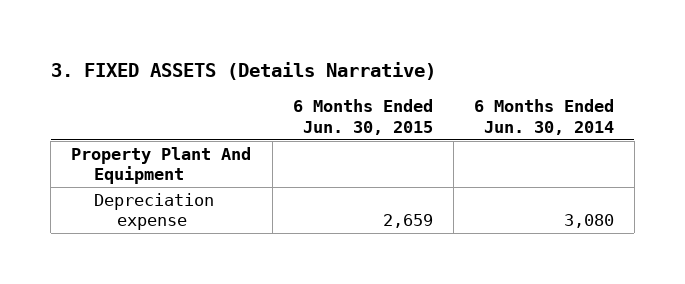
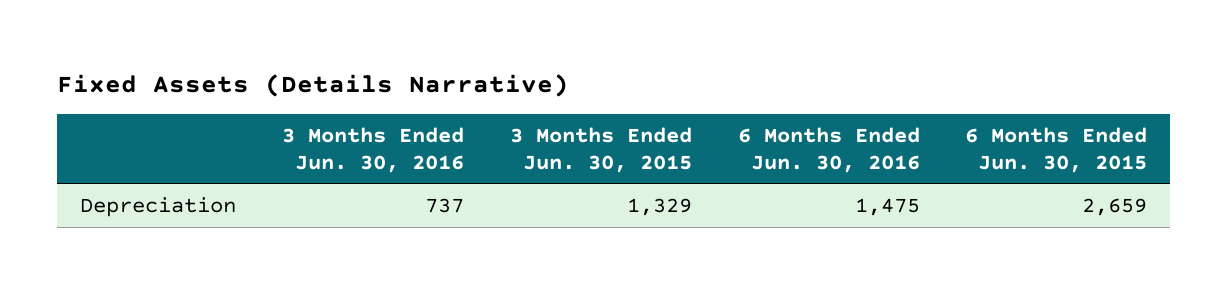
- 3. FIXED ASSETS (Details Narrative)
+ Fixed Assets (Details Narrative)
- | 6 Months Ended Jun. 30, 2015 | 6 Months Ended Jun. 30, 2014
+ | 3 Months Ended Jun. 30, 2016 | 3 Months Ended Jun. 30, 2015 | 6 Months Ended Jun. 30, 2016 | 6 Months Ended Jun. 30, 2015
- Property Plant And Equipment
- Depreciation expense | 2,659 | 3,080
+ Depreciation | 737 | 1,329 | 1,475 | 2,659

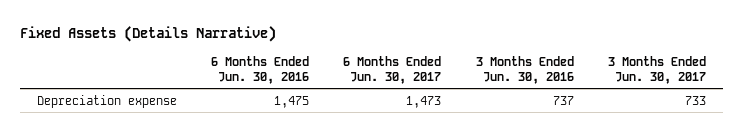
- | 3 Months Ended Jun. 30, 2016 | 3 Months Ended Jun. 30, 2015 | 6 Months Ended Jun. 30, 2016 | 6 Months Ended Jun. 30, 2015
+ | 6 Months Ended Jun. 30, 2016 | 6 Months Ended Jun. 30, 2017 | 3 Months Ended Jun. 30, 2016 | 3 Months Ended Jun. 30, 2017
- Depreciation | 737 | 1,329 | 1,475 | 2,659
+ Depreciation expense | 1,475 | 1,473 | 737 | 733

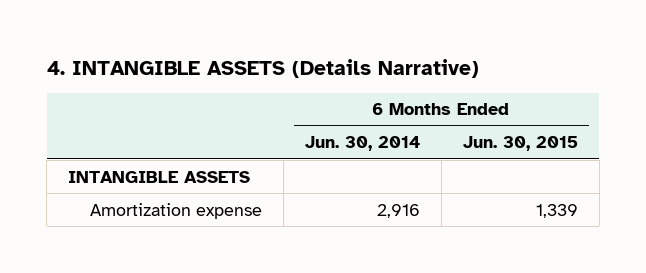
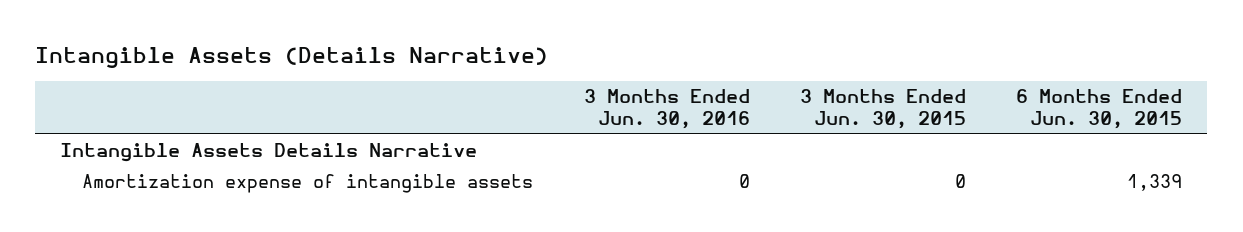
- 4. INTANGIBLE ASSETS (Details Narrative)
+ Intangible Assets (Details Narrative)
- | 6 Months Ended Jun. 30, 2014 | 6 Months Ended Jun. 30, 2015
+ | 3 Months Ended Jun. 30, 2016 | 3 Months Ended Jun. 30, 2015 | 6 Months Ended Jun. 30, 2015
- INTANGIBLE ASSETS
- Amortization expense | 2,916 | 1,339
+ Intangible Assets Details Narrative
+ Amortization expense of intangible assets | 0 | 0 | 1,339

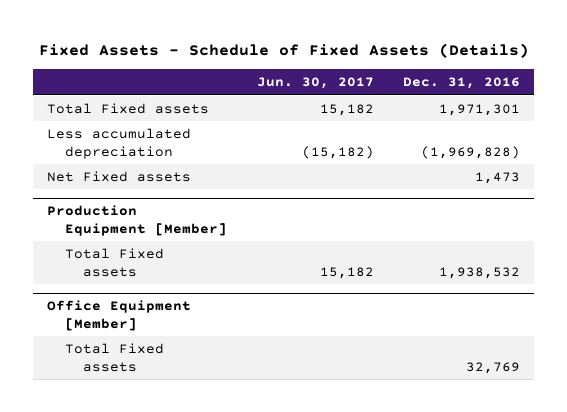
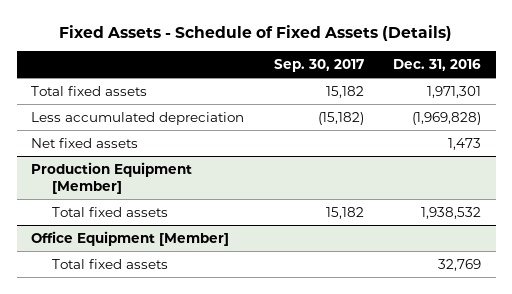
- | Jun. 30, 2017 | Dec. 31, 2016
+ | Sep. 30, 2017 | Dec. 31, 2016
- Total Fixed assets | 15,182 | 1,971,301
+ Total fixed assets | 15,182 | 1,971,301
- Net Fixed assets | | 1,473
+ Net fixed assets | | 1,473
@ Production Equipment [Member]
- Total Fixed assets | 15,182 | 1,938,532
+ Total fixed assets | 15,182 | 1,938,532
@ Office Equipment [Member]
- Total Fixed assets | | 32,769
+ Total fixed assets | | 32,769

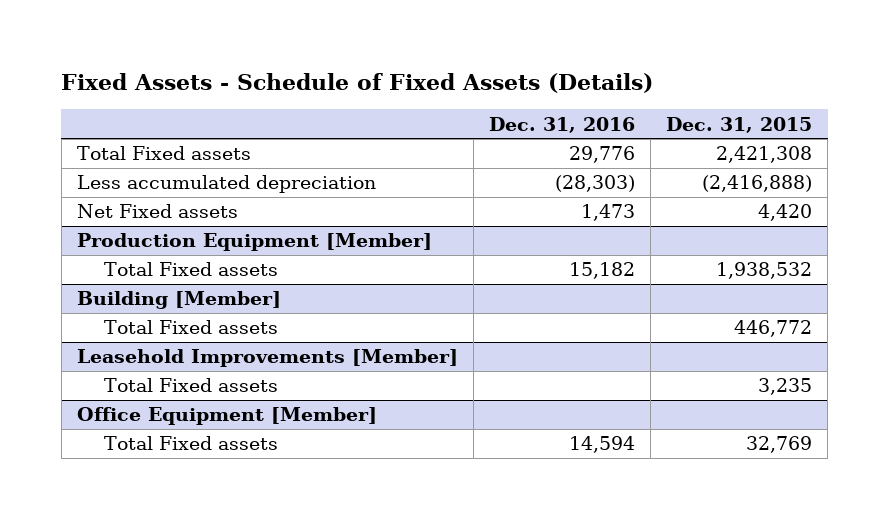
- | Sep. 30, 2017 | Dec. 31, 2016
+ | Dec. 31, 2016 | Dec. 31, 2015
- Total fixed assets | 15,182 | 1,971,301
- Less accumulated depreciation | (15,182) | (1,969,828)
- Net fixed assets | | 1,473
+ Total Fixed assets | 29,776 | 2,421,308
+ Less accumulated depreciation | (28,303) | (2,416,888)
+ Net Fixed assets | 1,473 | 4,420
@ Production Equipment [Member]
- Total fixed assets | 15,182 | 1,938,532
+ Total Fixed assets | 15,182 | 1,938,532
+ Building [Member]
+ Total Fixed assets | | 446,772
+ Leasehold Improvements [Member]
+ Total Fixed assets | | 3,235
@ Office Equipment [Member]
- Total fixed assets | | 32,769
+ Total Fixed assets | 14,594 | 32,769

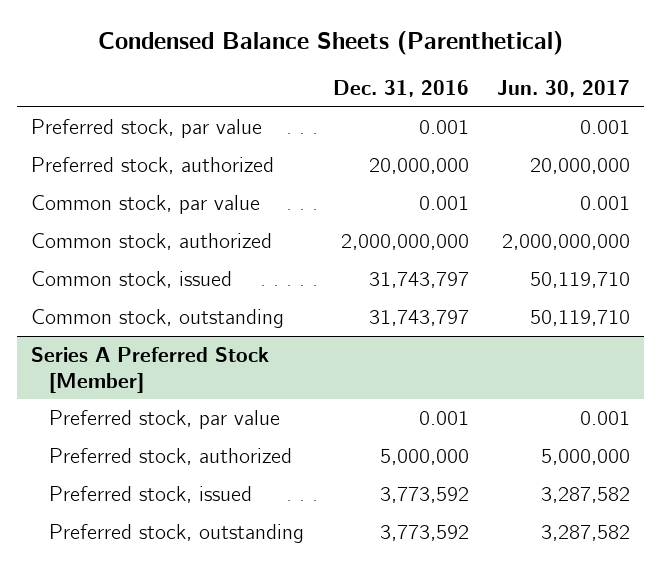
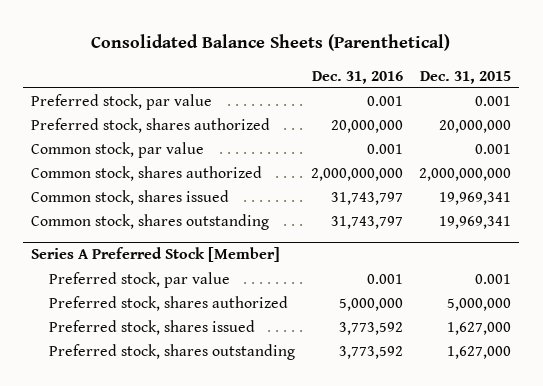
- Condensed Balance Sheets (Parenthetical)
+ Consolidated Balance Sheets (Parenthetical)
- | Dec. 31, 2016 | Jun. 30, 2017
+ | Dec. 31, 2016 | Dec. 31, 2015
- Preferred stock, authorized | 20,000,000 | 20,000,000
+ Preferred stock, shares authorized | 20,000,000 | 20,000,000
- Common stock, authorized | 2,000,000,000 | 2,000,000,000
- Common stock, issued | 31,743,797 | 50,119,710
- Common stock, outstanding | 31,743,797 | 50,119,710
+ Common stock, shares authorized | 2,000,000,000 | 2,000,000,000
+ Common stock, shares issued | 31,743,797 | 19,969,341
+ Common stock, shares outstanding | 31,743,797 | 19,969,341
@ Series A Preferred Stock [Member]
- Preferred stock, authorized | 5,000,000 | 5,000,000
- Preferred stock, issued | 3,773,592 | 3,287,582
- Preferred stock, outstanding | 3,773,592 | 3,287,582
+ Preferred stock, shares authorized | 5,000,000 | 5,000,000
+ Preferred stock, shares issued | 3,773,592 | 1,627,000
+ Preferred stock, shares outstanding | 3,773,592 | 1,627,000

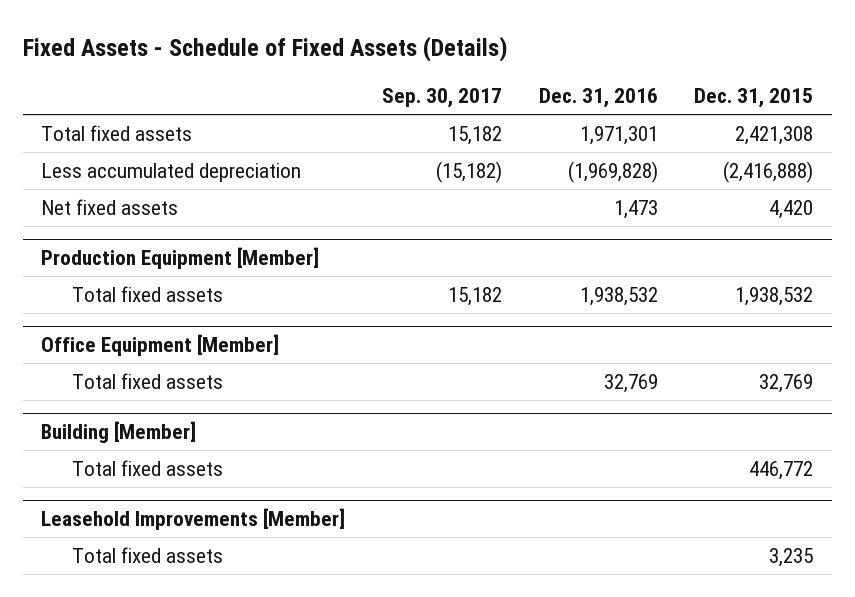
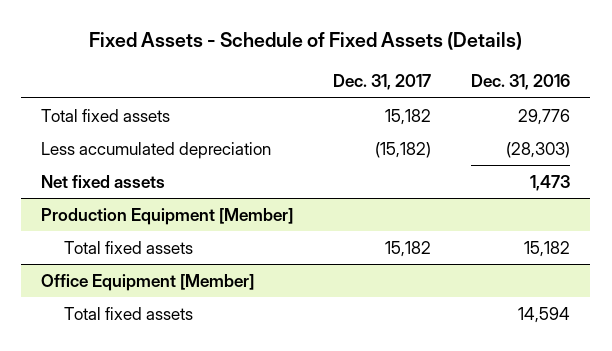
- | Sep. 30, 2017 | Dec. 31, 2016 | Dec. 31, 2015
+ | Dec. 31, 2017 | Dec. 31, 2016
- Total fixed assets | 15,182 | 1,971,301 | 2,421,308
- Less accumulated depreciation | (15,182) | (1,969,828) | (2,416,888)
+ Total fixed assets | 15,182 | 29,776
+ Less accumulated depreciation | (15,182) | (28,303)
@ Production Equipment [Member]
- Total fixed assets | 15,182 | 1,938,532 | 1,938,532
+ Total fixed assets | 15,182 | 15,182
@ Office Equipment [Member]
- Total fixed assets | | 32,769 | 32,769
- Building [Member]
- Total fixed assets | | | 446,772
- Leasehold Improvements [Member]
- Total fixed assets | | | 3,235
@ Office Equipment [Member]
+ Total fixed assets | | 14,594

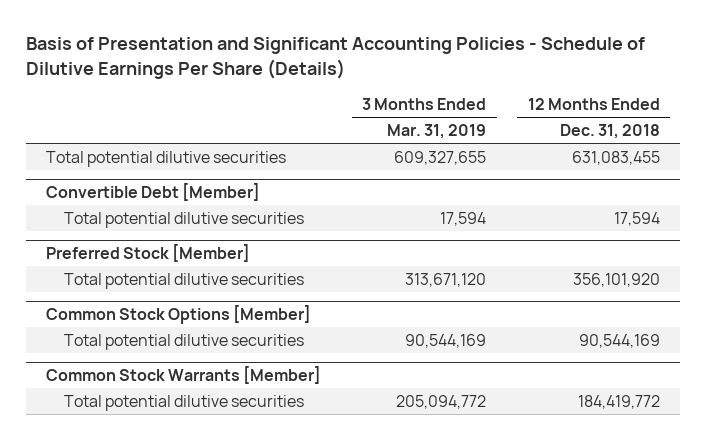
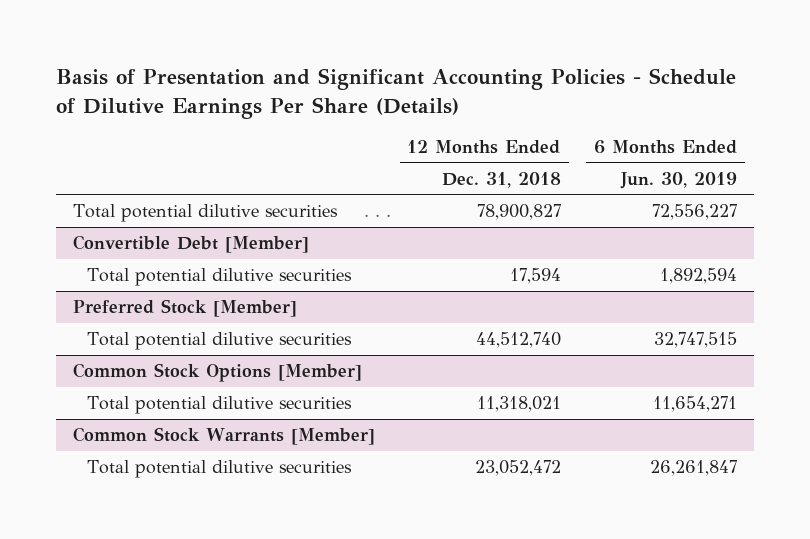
- | 3 Months Ended Mar. 31, 2019 | 12 Months Ended Dec. 31, 2018
+ | 12 Months Ended Dec. 31, 2018 | 6 Months Ended Jun. 30, 2019
- Total potential dilutive securities | 609,327,655 | 631,083,455
+ Total potential dilutive securities | 78,900,827 | 72,556,227
@ Preferred Stock [Member]
- Total potential dilutive securities | 313,671,120 | 356,101,920
+ Total potential dilutive securities | 44,512,740 | 32,747,515
@ Common Stock Options [Member]
- Total potential dilutive securities | 90,544,169 | 90,544,169
+ Total potential dilutive securities | 11,318,021 | 11,654,271
@ Common Stock Warrants [Member]
- Total potential dilutive securities | 205,094,772 | 184,419,772
+ Total potential dilutive securities | 23,052,472 | 26,261,847

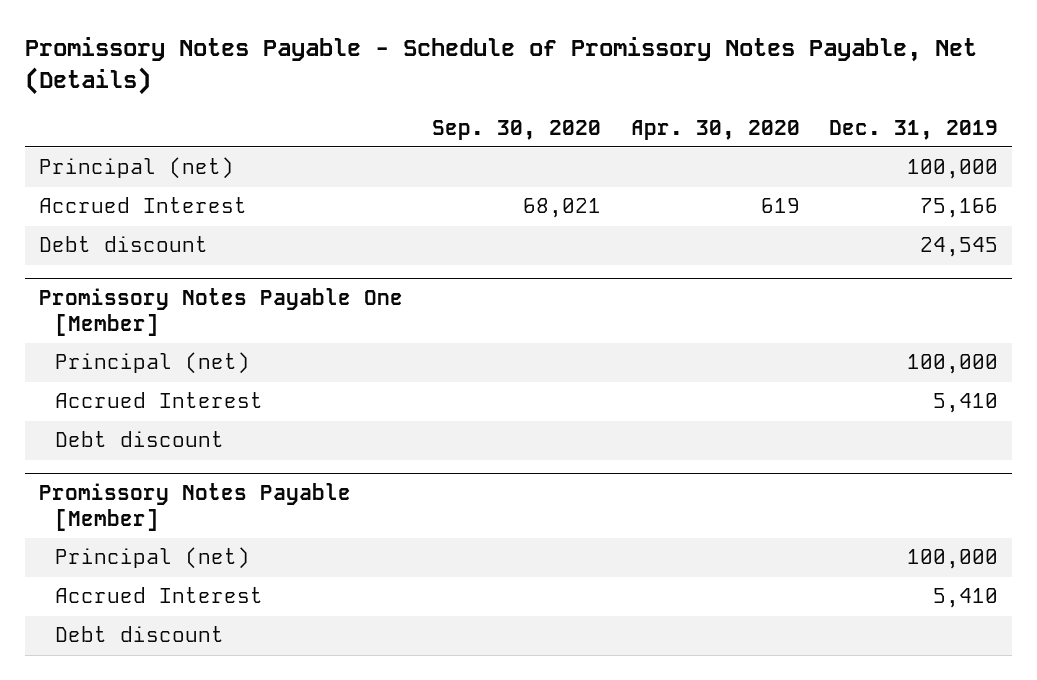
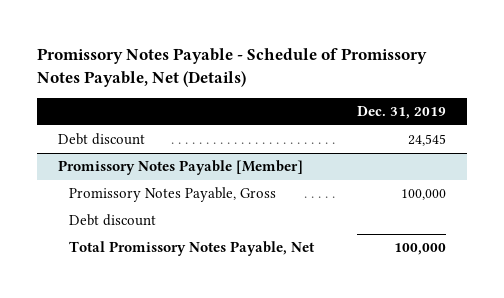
- | Sep. 30, 2020 | Apr. 30, 2020 | Dec. 31, 2019
+ | Dec. 31, 2019
- Principal (net) | | | 100,000
- Accrued Interest | 68,021 | 619 | 75,166
- Promissory Notes Payable One [Member]
- Principal (net) | | | 100,000
- Accrued Interest | | | 5,410
- Debt discount
@ Promissory Notes Payable [Member]
- Principal (net) | | | 100,000
- Accrued Interest | | | 5,410
+ Promissory Notes Payable, Gross | 100,000
+ Total Promissory Notes Payable, Net | 100,000

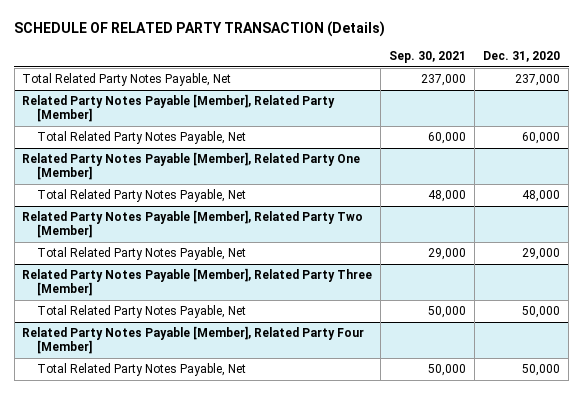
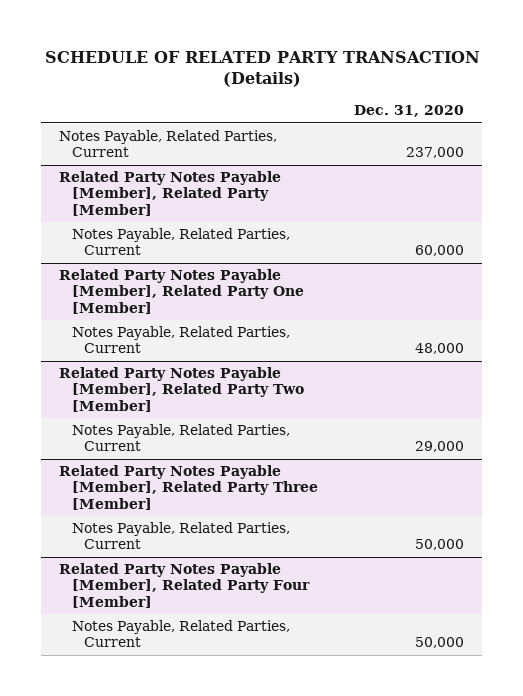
- | Sep. 30, 2021 | Dec. 31, 2020
+ | Dec. 31, 2020
- Total Related Party Notes Payable, Net | 237,000 | 237,000
+ Notes Payable, Related Parties, Current | 237,000
@ Related Party Notes Payable [Member], Related Party [Member]
- Total Related Party Notes Payable, Net | 60,000 | 60,000
+ Notes Payable, Related Parties, Current | 60,000
@ Related Party Notes Payable [Member], Related Party One [Member]
- Total Related Party Notes Payable, Net | 48,000 | 48,000
+ Notes Payable, Related Parties, Current | 48,000
@ Related Party Notes Payable [Member], Related Party Two [Member]
- Total Related Party Notes Payable, Net | 29,000 | 29,000
+ Notes Payable, Related Parties, Current | 29,000
@ Related Party Notes Payable [Member], Related Party Three [Member]
- Total Related Party Notes Payable, Net | 50,000 | 50,000
+ Notes Payable, Related Parties, Current | 50,000
@ Related Party Notes Payable [Member], Related Party Four [Member]
- Total Related Party Notes Payable, Net | 50,000 | 50,000
+ Notes Payable, Related Parties, Current | 50,000

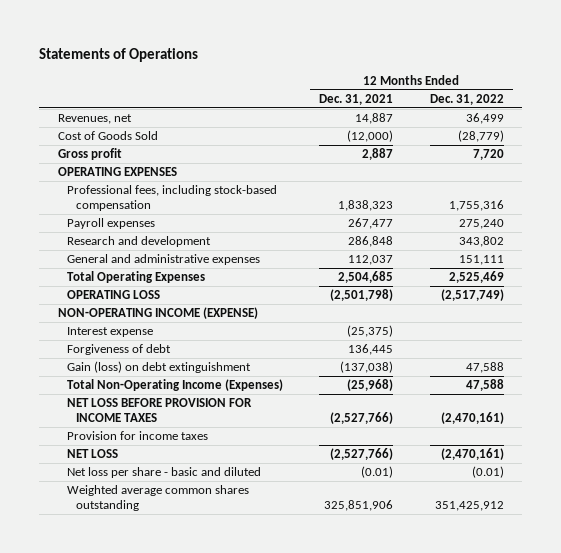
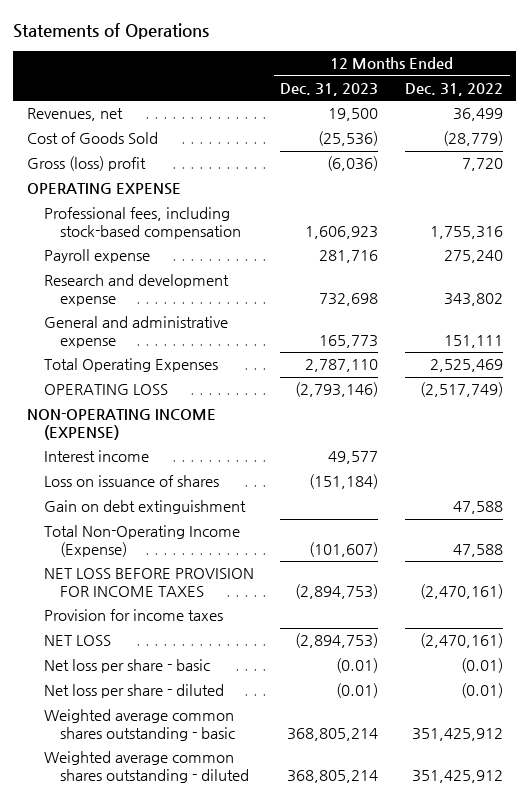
- | 12 Months Ended Dec. 31, 2021 | 12 Months Ended Dec. 31, 2022
+ | 12 Months Ended Dec. 31, 2023 | 12 Months Ended Dec. 31, 2022
- Gross profit | 2,887 | 7,720
- OPERATING EXPENSES
+ Gross (loss) profit | (6,036) | 7,720
+ OPERATING EXPENSE
- Payroll expenses | 267,477 | 275,240
- Research and development | 286,848 | 343,802
- General and administrative expenses | 112,037 | 151,111
+ Payroll expense | 281,716 | 275,240
+ Research and development expense | 732,698 | 343,802
+ General and administrative expense | 165,773 | 151,111
- Interest expense | (25,375) |
- Forgiveness of debt | 136,445 |
- Gain (loss) on debt extinguishment | (137,038) | 47,588
- Total Non-Operating Income (Expenses) | (25,968) | 47,588
+ Interest income | 49,577 |
+ Loss on issuance of shares | (151,184) |
+ Gain on debt extinguishment | | 47,588
+ Total Non-Operating Income (Expense) | (101,607) | 47,588
- Net loss per share - basic and diluted | (0.01) | (0.01)
- Weighted average common shares outstanding | 325,851,906 | 351,425,912
+ Net loss per share - basic | (0.01) | (0.01)
+ Net loss per share - diluted | (0.01) | (0.01)
+ Weighted average common shares outstanding - basic | 368,805,214 | 351,425,912
+ Weighted average common shares outstanding - diluted | 368,805,214 | 351,425,912

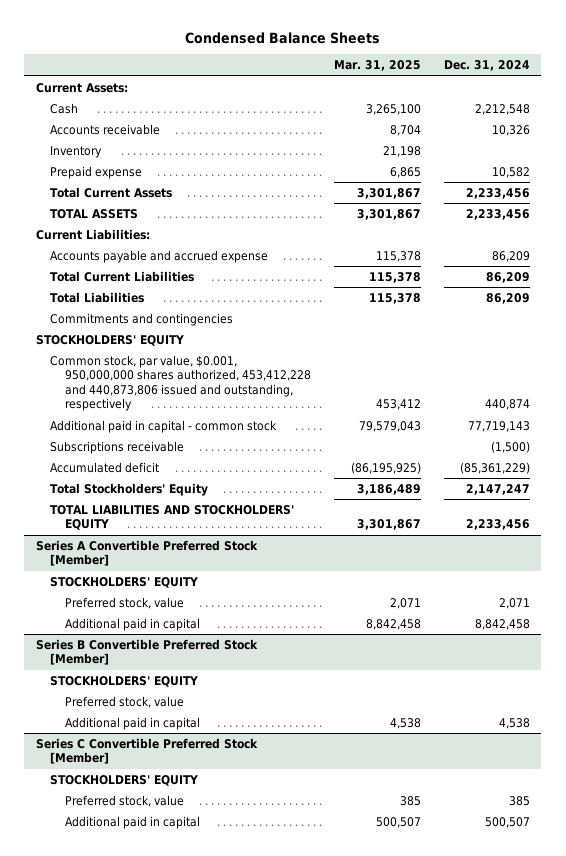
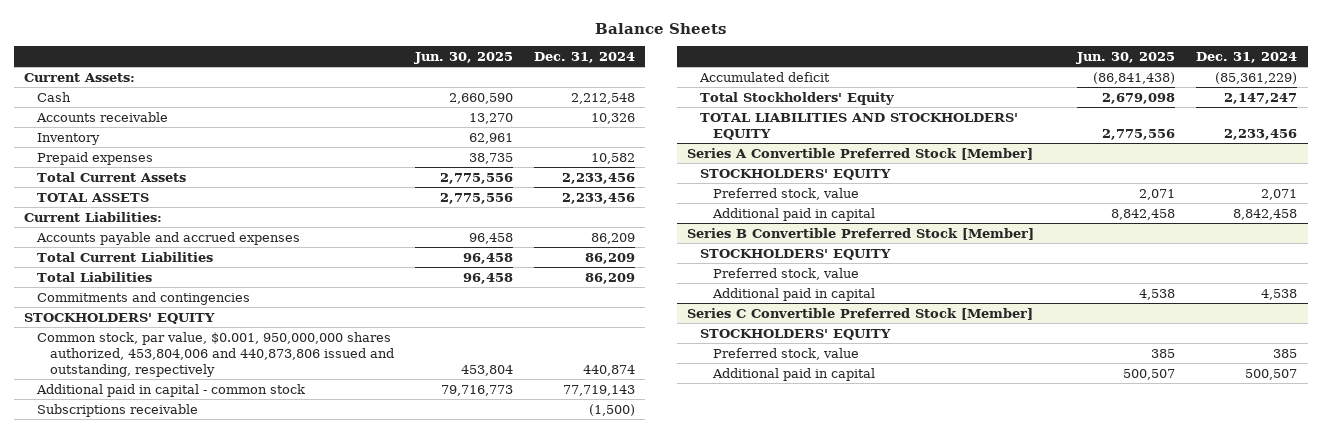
- Condensed Balance Sheets
+ Balance Sheets
- | Mar. 31, 2025 | Dec. 31, 2024
+ | Jun. 30, 2025 | Dec. 31, 2024
- Prepaid expense | 6,865 | 10,582
+ Prepaid expenses | 38,735 | 10,582
- Accounts payable and accrued expense | 115,378 | 86,209
+ Accounts payable and accrued expenses | 96,458 | 86,209
- Common stock, par value, $0.001, 950,000,000 shares authorized, 453,412,228 and 440,873,806 issued and outstanding, respectively | 453,412 | 440,874
+ Common stock, par value, $0.001, 950,000,000 shares authorized, 453,804,006 and 440,873,806 issued and outstanding, respectively | 453,804 | 440,874

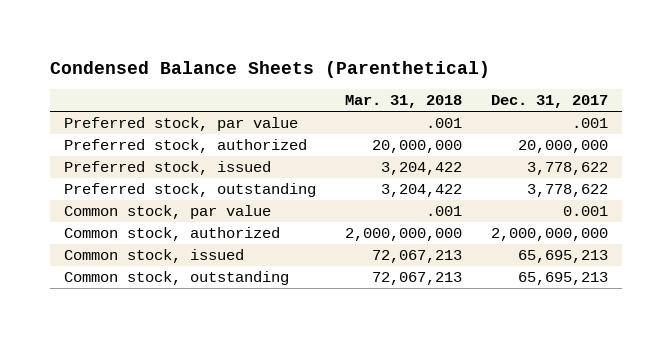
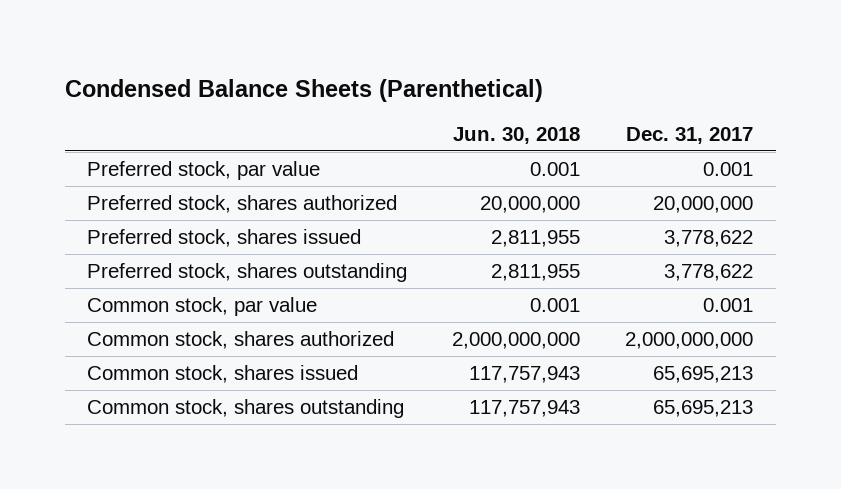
- | Mar. 31, 2018 | Dec. 31, 2017
+ | Jun. 30, 2018 | Dec. 31, 2017
- Preferred stock, par value | .001 | .001
- Preferred stock, authorized | 20,000,000 | 20,000,000
- Preferred stock, issued | 3,204,422 | 3,778,622
- Preferred stock, outstanding | 3,204,422 | 3,778,622
+ Preferred stock, par value | 0.001 | 0.001
+ Preferred stock, shares authorized | 20,000,000 | 20,000,000
+ Preferred stock, shares issued | 2,811,955 | 3,778,622
+ Preferred stock, shares outstanding | 2,811,955 | 3,778,622
- Common stock, authorized | 2,000,000,000 | 2,000,000,000
- Common stock, issued | 72,067,213 | 65,695,213
- Common stock, outstanding | 72,067,213 | 65,695,213
+ Common stock, shares authorized | 2,000,000,000 | 2,000,000,000
+ Common stock, shares issued | 117,757,943 | 65,695,213
+ Common stock, shares outstanding | 117,757,943 | 65,695,213

